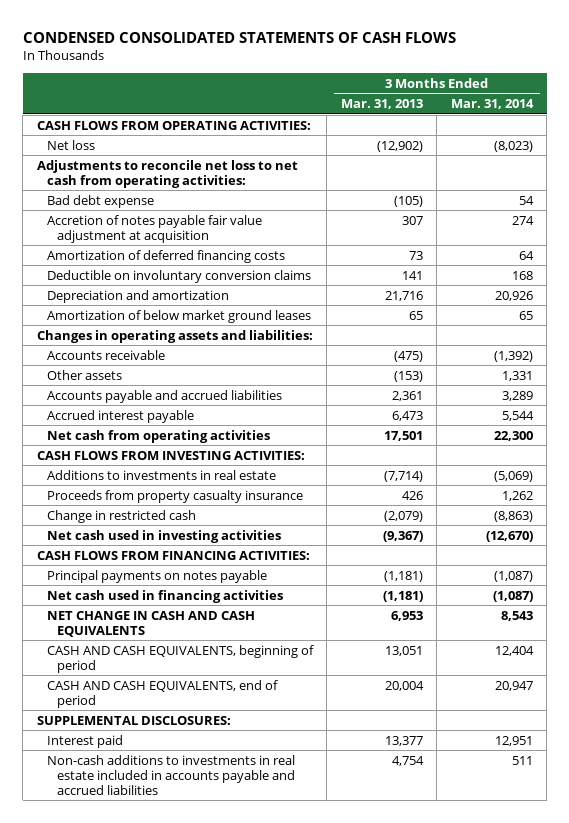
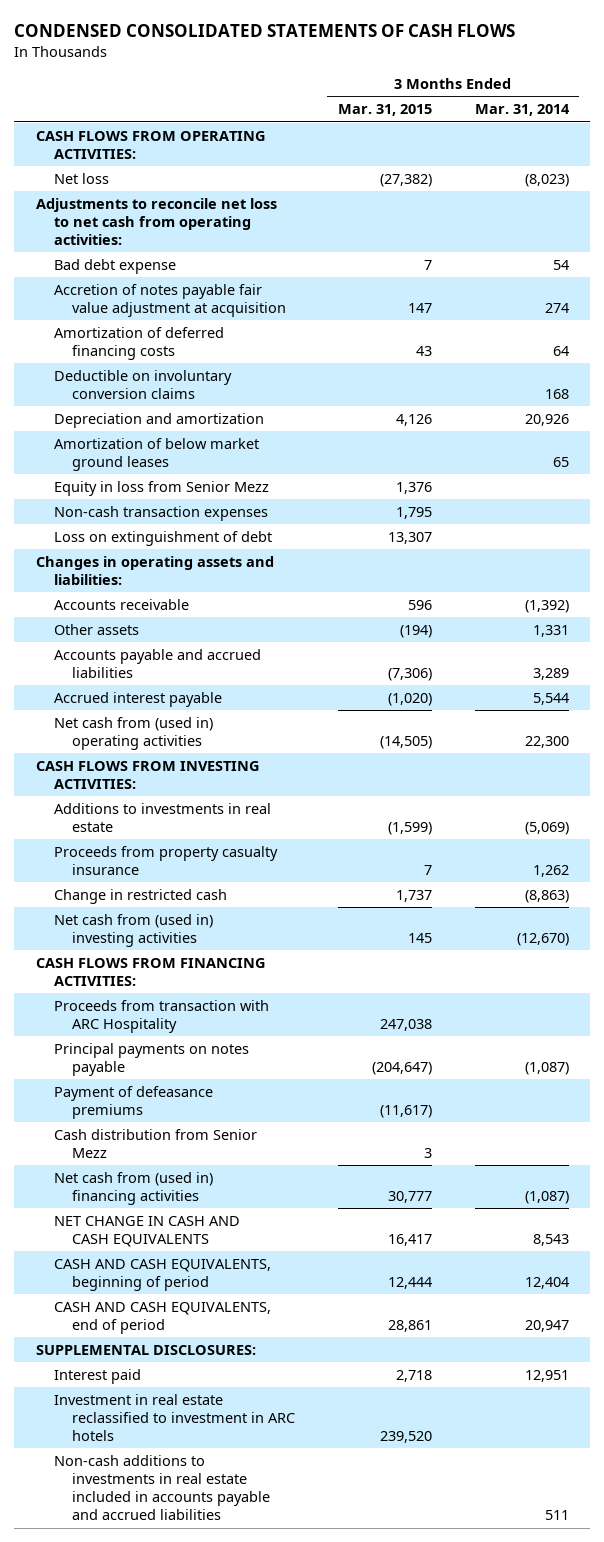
- | 3 Months Ended Mar. 31, 2013 | 3 Months Ended Mar. 31, 2014
+ | 3 Months Ended Mar. 31, 2015 | 3 Months Ended Mar. 31, 2014
+ Equity in loss from Senior Mezz | 1,376 |
+ Non-cash transaction expenses | 1,795 |
+ Loss on extinguishment of debt | 13,307 |
- Net cash from operating activities | 17,501 | 22,300
+ Net cash from (used in) operating activities | (14,505) | 22,300
- Net cash used in investing activities | (9,367) | (12,670)
+ Net cash from (used in) investing activities | 145 | (12,670)
+ Proceeds from transaction with ARC Hospitality | 247,038 |
- Net cash used in financing activities | (1,181) | (1,087)
+ Payment of defeasance premiums | (11,617) |
+ Cash distribution from Senior Mezz | 3 |
+ Net cash from (used in) financing activities | 30,777 | (1,087)
+ Investment in real estate reclassified to investment in ARC hotels | 239,520 |

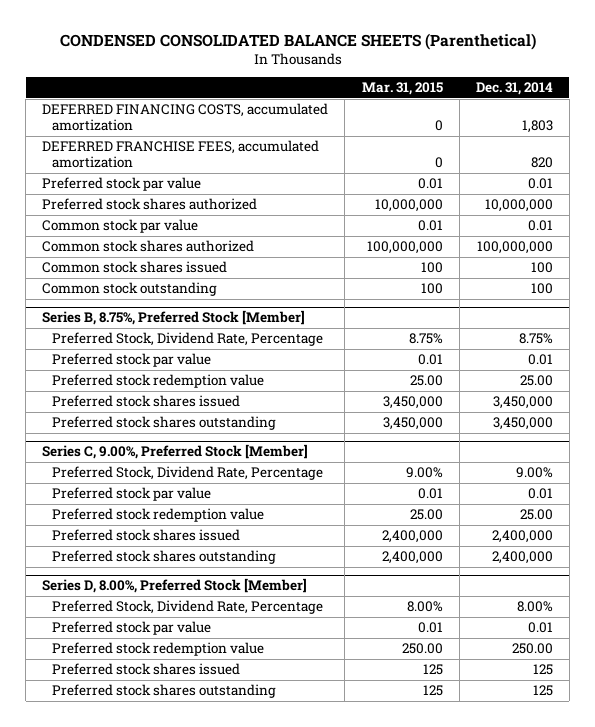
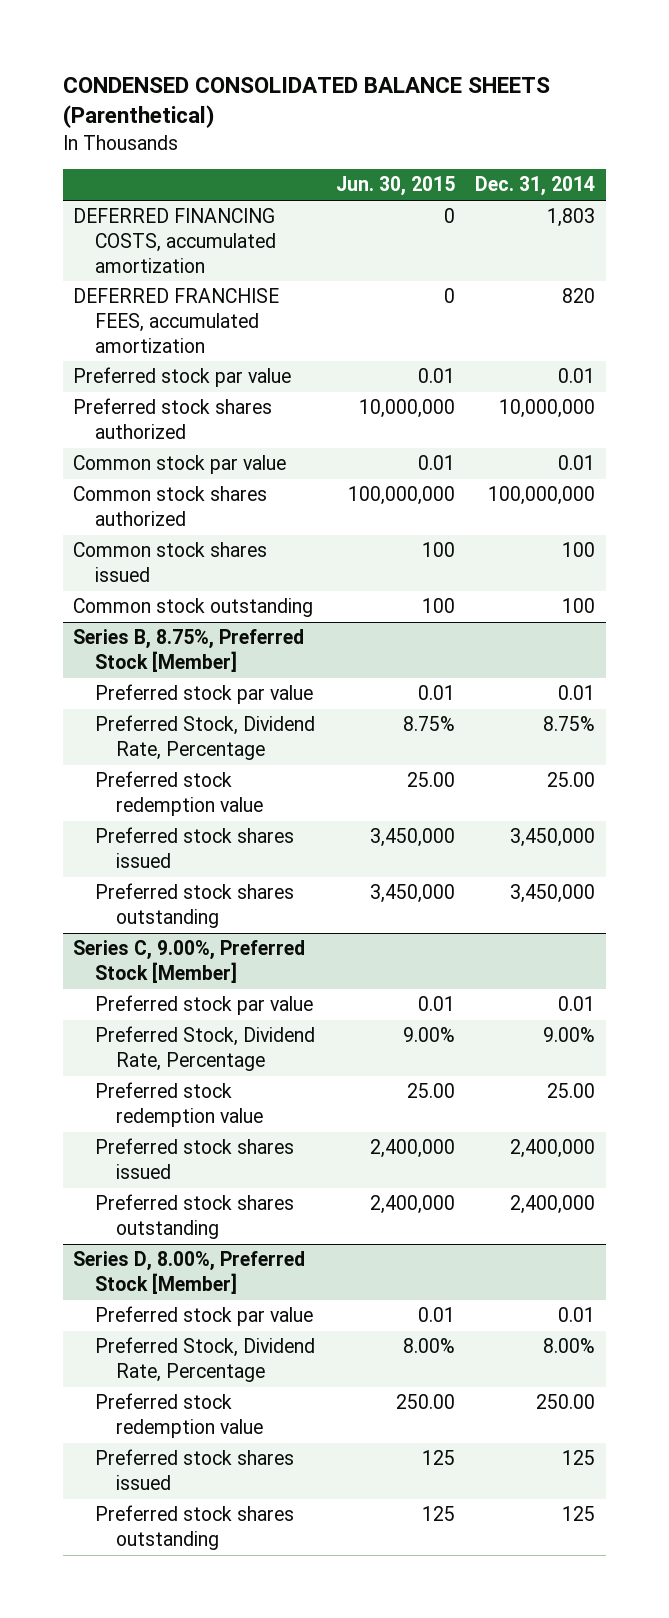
- | Mar. 31, 2015 | Dec. 31, 2014
+ | Jun. 30, 2015 | Dec. 31, 2014
@ Series B, 8.75%, Preferred Stock [Member]
moved down: Preferred Stock, Dividend Rate, Percentage | 8.75% | 8.75%
@ Series C, 9.00%, Preferred Stock [Member]
moved down: Preferred Stock, Dividend Rate, Percentage | 9.00% | 9.00%
@ Series D, 8.00%, Preferred Stock [Member]
moved down: Preferred Stock, Dividend Rate, Percentage | 8.00% | 8.00%

